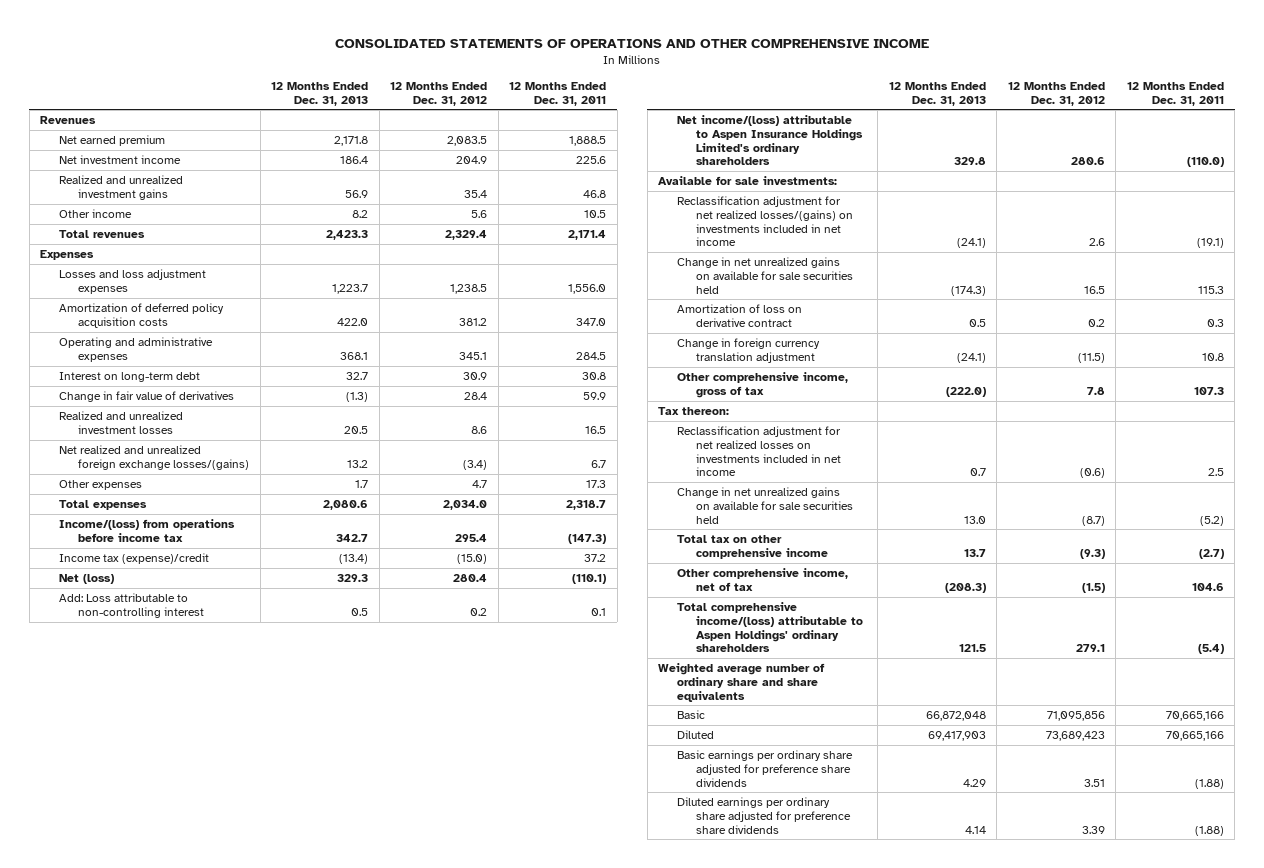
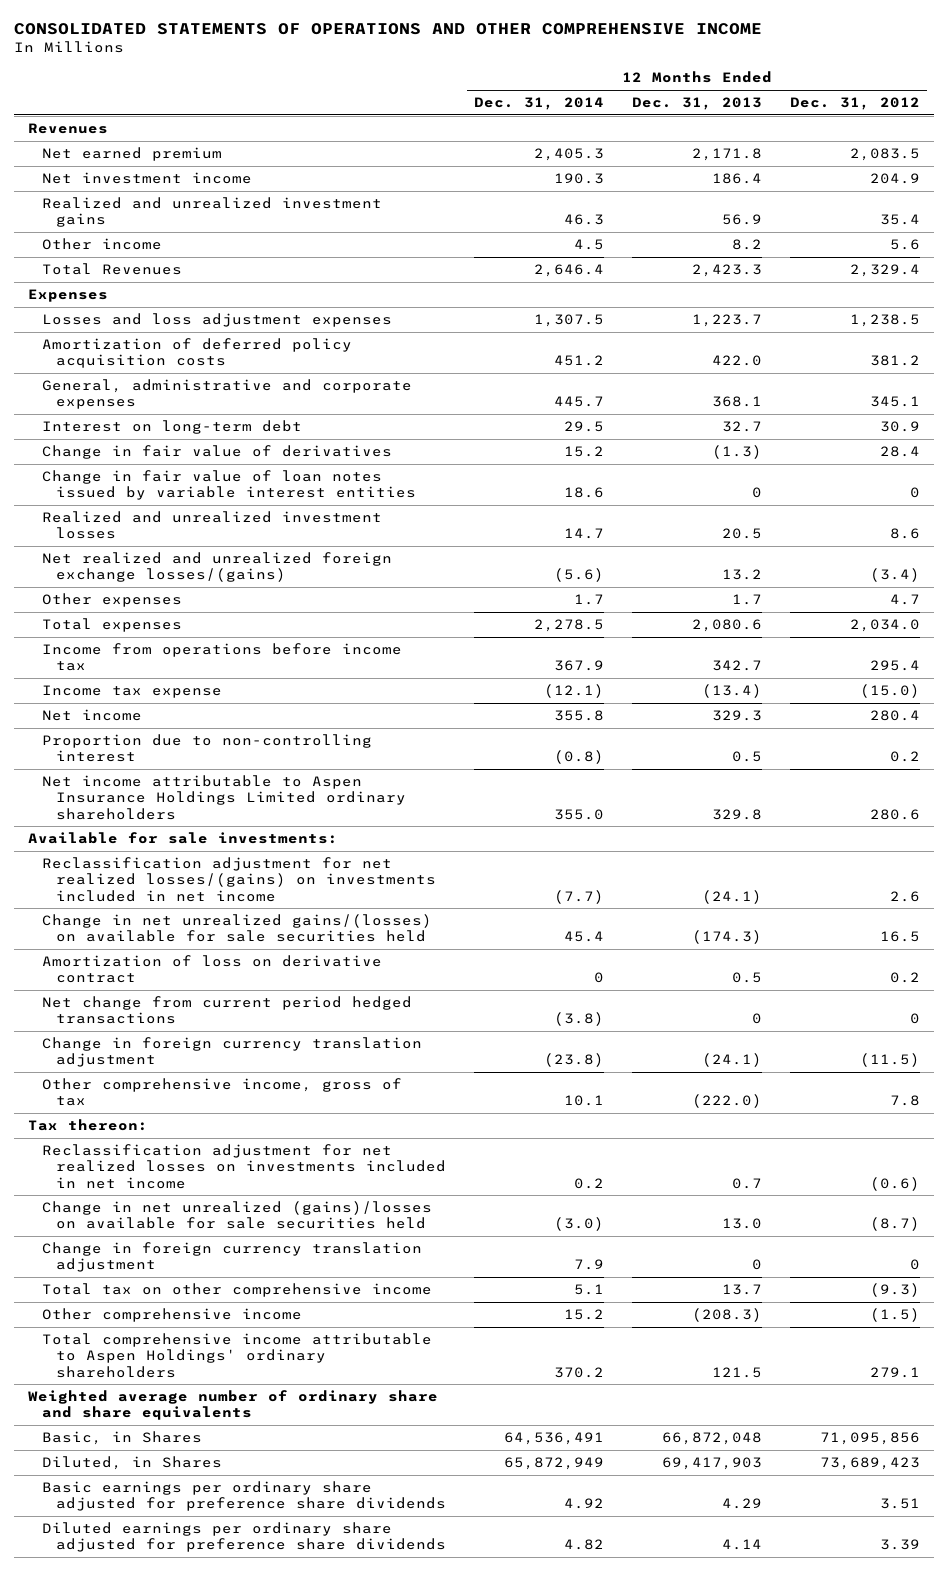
- | 12 Months Ended Dec. 31, 2013 | 12 Months Ended Dec. 31, 2012 | 12 Months Ended Dec. 31, 2011
+ | 12 Months Ended Dec. 31, 2014 | 12 Months Ended Dec. 31, 2013 | 12 Months Ended Dec. 31, 2012
- Total revenues | 2,423.3 | 2,329.4 | 2,171.4
+ Total Revenues | 2,646.4 | 2,423.3 | 2,329.4
- Operating and administrative expenses | 368.1 | 345.1 | 284.5
+ General, administrative and corporate expenses | 445.7 | 368.1 | 345.1
+ Change in fair value of loan notes issued by variable interest entities | 18.6 | 0 | 0
- Income/(loss) from operations before income tax | 342.7 | 295.4 | (147.3)
- Income tax (expense)/credit | (13.4) | (15.0) | 37.2
- Net (loss) | 329.3 | 280.4 | (110.1)
- Add: Loss attributable to non-controlling interest | 0.5 | 0.2 | 0.1
- Net income/(loss) attributable to Aspen Insurance Holdings Limited's ordinary shareholders | 329.8 | 280.6 | (110.0)
+ Income from operations before income tax | 367.9 | 342.7 | 295.4
+ Income tax expense | (12.1) | (13.4) | (15.0)
+ Net income | 355.8 | 329.3 | 280.4
+ Proportion due to non-controlling interest | (0.8) | 0.5 | 0.2
+ Net income attributable to Aspen Insurance Holdings Limited ordinary shareholders | 355.0 | 329.8 | 280.6
- Change in net unrealized gains on available for sale securities held | (174.3) | 16.5 | 115.3
+ Change in net unrealized gains/(losses) on available for sale securities held | 45.4 | (174.3) | 16.5
+ Net change from current period hedged transactions | (3.8) | 0 | 0
- Change in net unrealized gains on available for sale securities held | 13.0 | (8.7) | (5.2)
+ Change in net unrealized (gains)/losses on available for sale securities held | (3.0) | 13.0 | (8.7)
+ Change in foreign currency translation adjustment | 7.9 | 0 | 0
- Other comprehensive income, net of tax | (208.3) | (1.5) | 104.6
- Total comprehensive income/(loss) attributable to Aspen Holdings' ordinary shareholders | 121.5 | 279.1 | (5.4)
+ Other comprehensive income | 15.2 | (208.3) | (1.5)
+ Total comprehensive income attributable to Aspen Holdings' ordinary shareholders | 370.2 | 121.5 | 279.1
- Basic | 66,872,048 | 71,095,856 | 70,665,166
- Diluted | 69,417,903 | 73,689,423 | 70,665,166
+ Basic, in Shares | 64,536,491 | 66,872,048 | 71,095,856
+ Diluted, in Shares | 65,872,949 | 69,417,903 | 73,689,423

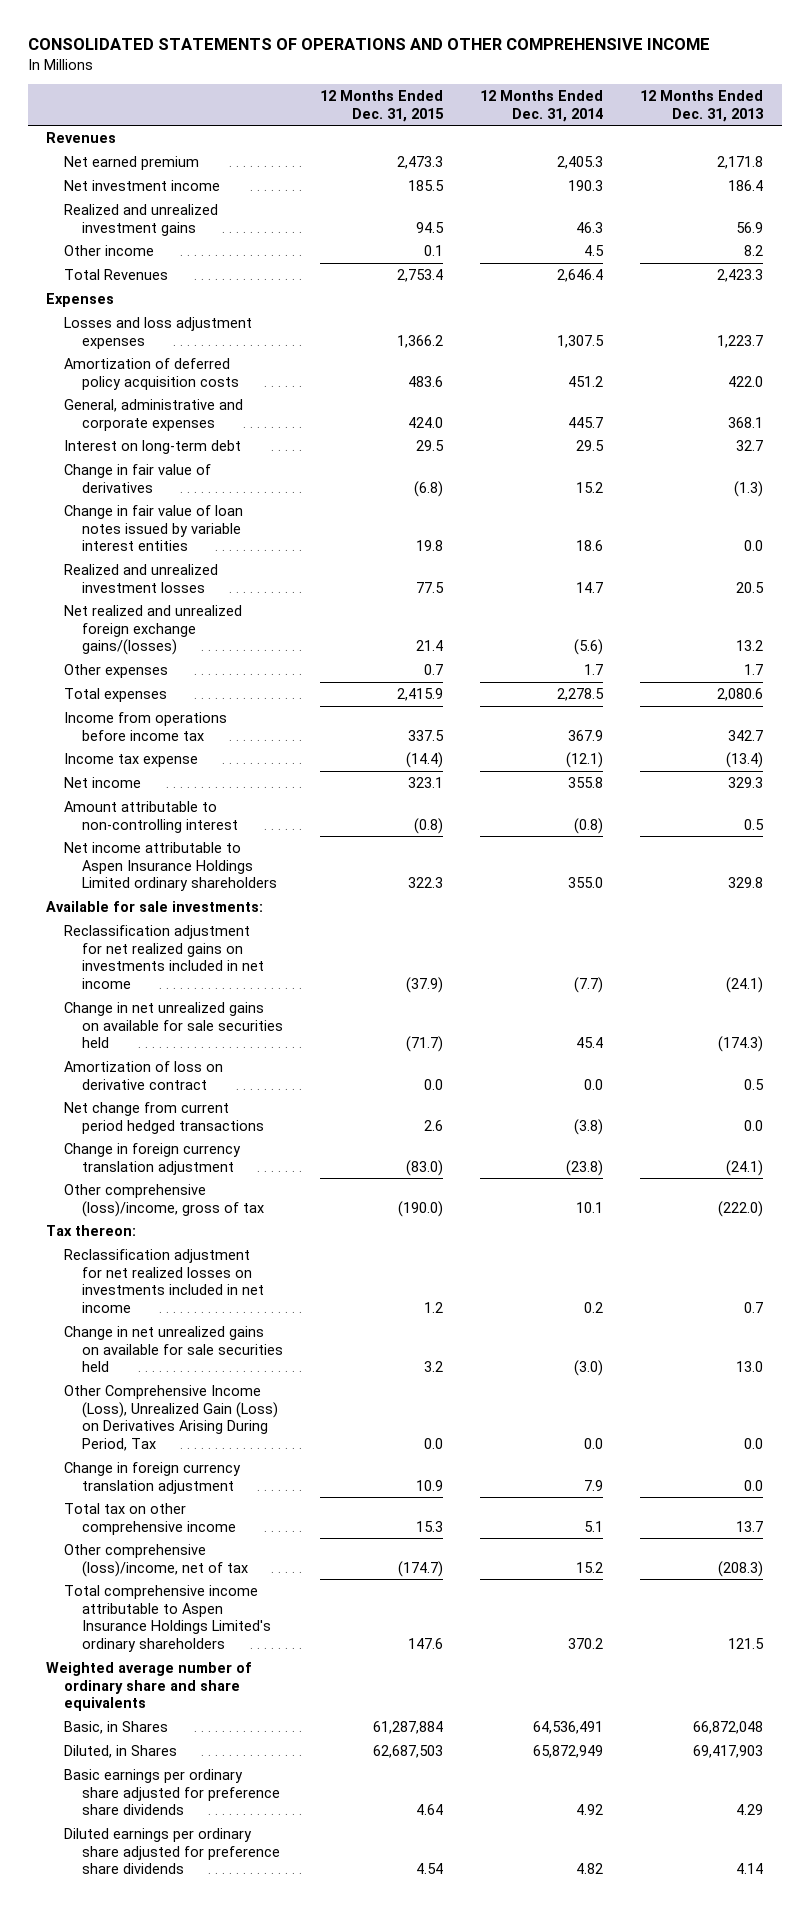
- | 12 Months Ended Dec. 31, 2014 | 12 Months Ended Dec. 31, 2013 | 12 Months Ended Dec. 31, 2012
+ | 12 Months Ended Dec. 31, 2015 | 12 Months Ended Dec. 31, 2014 | 12 Months Ended Dec. 31, 2013
- Change in fair value of loan notes issued by variable interest entities | 18.6 | 0 | 0
+ Change in fair value of loan notes issued by variable interest entities | 19.8 | 18.6 | 0.0
- Net realized and unrealized foreign exchange losses/(gains) | (5.6) | 13.2 | (3.4)
+ Net realized and unrealized foreign exchange gains/(losses) | 21.4 | (5.6) | 13.2
- Proportion due to non-controlling interest | (0.8) | 0.5 | 0.2
+ Amount attributable to non-controlling interest | (0.8) | (0.8) | 0.5
- Reclassification adjustment for net realized losses/(gains) on investments included in net income | (7.7) | (24.1) | 2.6
- Change in net unrealized gains/(losses) on available for sale securities held | 45.4 | (174.3) | 16.5
- Amortization of loss on derivative contract | 0 | 0.5 | 0.2
- Net change from current period hedged transactions | (3.8) | 0 | 0
+ Reclassification adjustment for net realized gains on investments included in net income | (37.9) | (7.7) | (24.1)
+ Change in net unrealized gains on available for sale securities held | (71.7) | 45.4 | (174.3)
+ Amortization of loss on derivative contract | 0.0 | 0.0 | 0.5
+ Net change from current period hedged transactions | 2.6 | (3.8) | 0.0
- Other comprehensive income, gross of tax | 10.1 | (222.0) | 7.8
+ Other comprehensive (loss)/income, gross of tax | (190.0) | 10.1 | (222.0)
- Change in net unrealized (gains)/losses on available for sale securities held | (3.0) | 13.0 | (8.7)
- Change in foreign currency translation adjustment | 7.9 | 0 | 0
+ Change in net unrealized gains on available for sale securities held | 3.2 | (3.0) | 13.0
+ Other Comprehensive Income (Loss), Unrealized Gain (Loss) on Derivatives Arising During Period, Tax | 0.0 | 0.0 | 0.0
+ Change in foreign currency translation adjustment | 10.9 | 7.9 | 0.0
- Other comprehensive income | 15.2 | (208.3) | (1.5)
- Total comprehensive income attributable to Aspen Holdings' ordinary shareholders | 370.2 | 121.5 | 279.1
+ Other comprehensive (loss)/income, net of tax | (174.7) | 15.2 | (208.3)
+ Total comprehensive income attributable to Aspen Insurance Holdings Limited's ordinary shareholders | 147.6 | 370.2 | 121.5

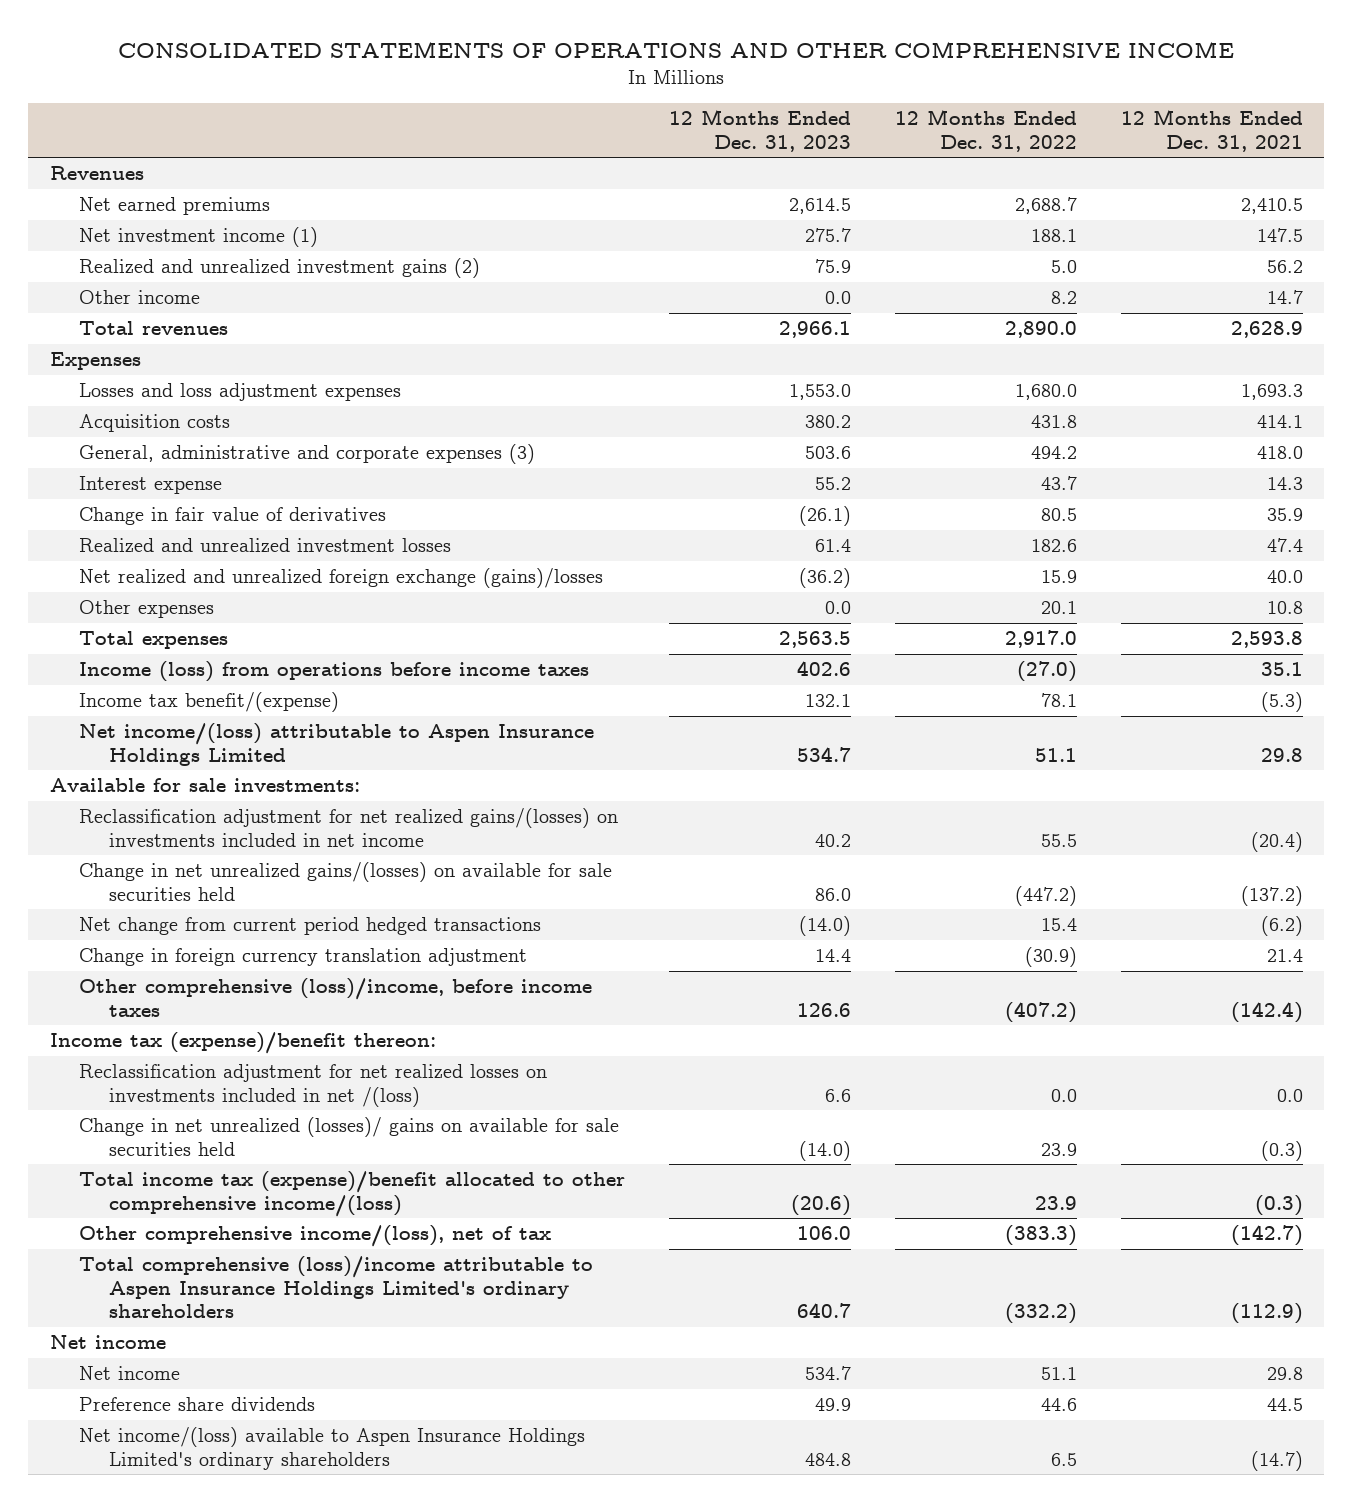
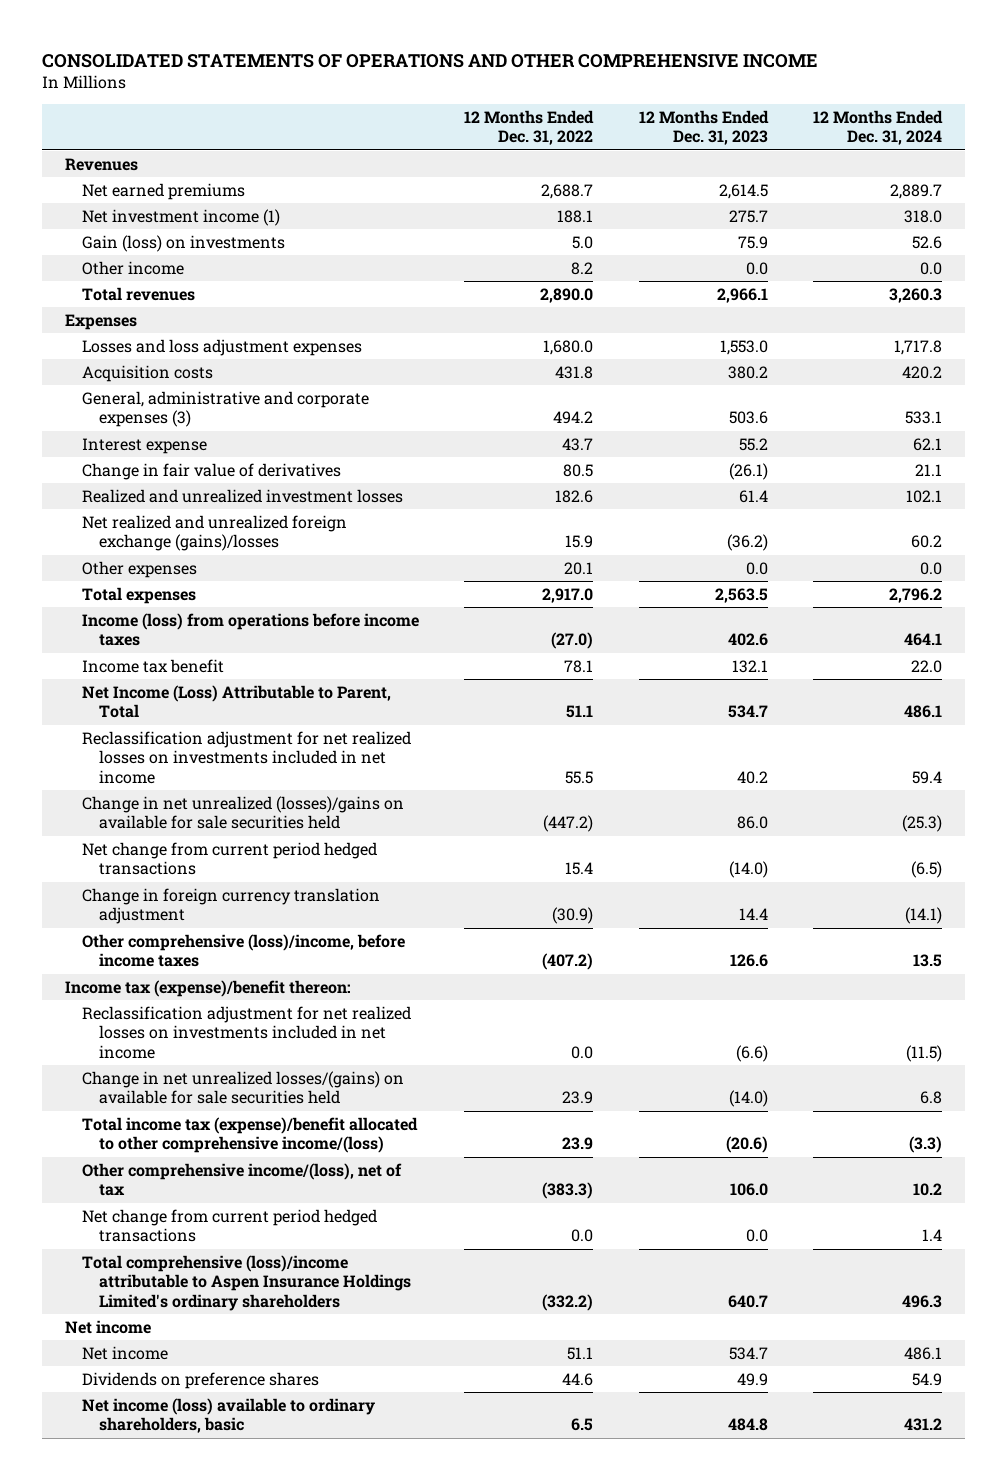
- | 12 Months Ended Dec. 31, 2023 | 12 Months Ended Dec. 31, 2022 | 12 Months Ended Dec. 31, 2021
+ | 12 Months Ended Dec. 31, 2022 | 12 Months Ended Dec. 31, 2023 | 12 Months Ended Dec. 31, 2024
- Realized and unrealized investment gains (2) | 75.9 | 5.0 | 56.2
+ Gain (loss) on investments | 5.0 | 75.9 | 52.6
- Income tax benefit/(expense) | 132.1 | 78.1 | (5.3)
- Net income/(loss) attributable to Aspen Insurance Holdings Limited | 534.7 | 51.1 | 29.8
- Available for sale investments:
- Reclassification adjustment for net realized gains/(losses) on investments included in net income | 40.2 | 55.5 | (20.4)
- Change in net unrealized gains/(losses) on available for sale securities held | 86.0 | (447.2) | (137.2)
+ Income tax benefit | 78.1 | 132.1 | 22.0
+ Net Income (Loss) Attributable to Parent, Total | 51.1 | 534.7 | 486.1
+ Reclassification adjustment for net realized losses on investments included in net income | 55.5 | 40.2 | 59.4
+ Change in net unrealized (losses)/gains on available for sale securities held | (447.2) | 86.0 | (25.3)
- Reclassification adjustment for net realized losses on investments included in net /(loss) | 6.6 | 0.0 | 0.0
- Change in net unrealized (losses)/ gains on available for sale securities held | (14.0) | 23.9 | (0.3)
+ Reclassification adjustment for net realized losses on investments included in net income | 0.0 | (6.6) | (11.5)
+ Change in net unrealized losses/(gains) on available for sale securities held | 23.9 | (14.0) | 6.8
+ Net change from current period hedged transactions | 0.0 | 0.0 | 1.4
- Preference share dividends | 49.9 | 44.6 | 44.5
- Net income/(loss) available to Aspen Insurance Holdings Limited's ordinary shareholders | 484.8 | 6.5 | (14.7)
+ Dividends on preference shares | 44.6 | 49.9 | 54.9
+ Net income (loss) available to ordinary shareholders, basic | 6.5 | 484.8 | 431.2

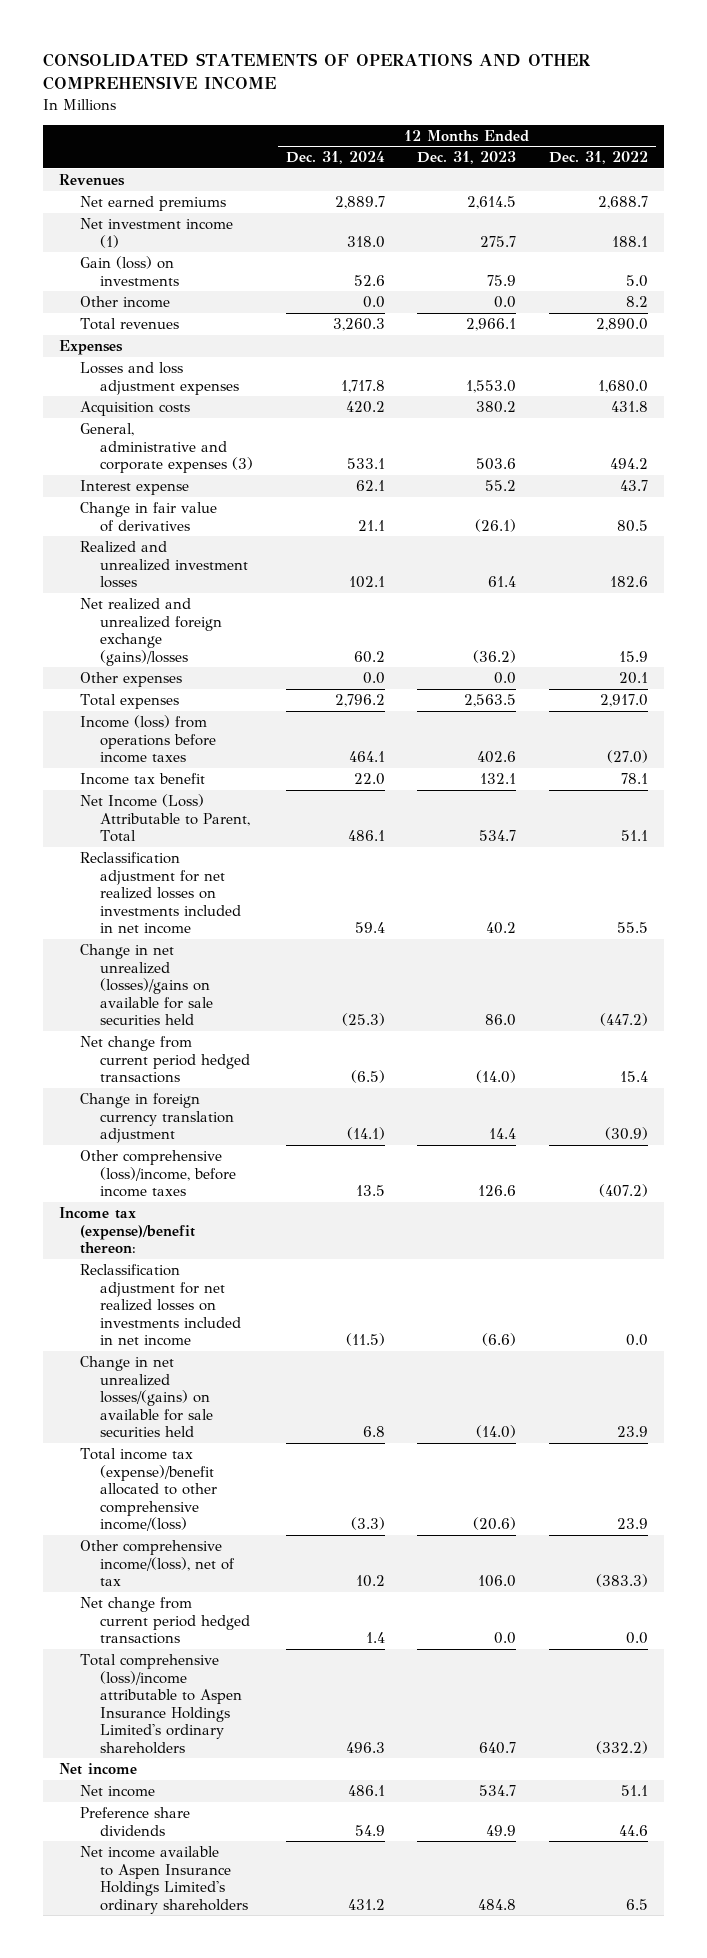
- | 12 Months Ended Dec. 31, 2022 | 12 Months Ended Dec. 31, 2023 | 12 Months Ended Dec. 31, 2024
+ | 12 Months Ended Dec. 31, 2024 | 12 Months Ended Dec. 31, 2023 | 12 Months Ended Dec. 31, 2022
- Dividends on preference shares | 44.6 | 49.9 | 54.9
- Net income (loss) available to ordinary shareholders, basic | 6.5 | 484.8 | 431.2
+ Preference share dividends | 54.9 | 49.9 | 44.6
+ Net income available to Aspen Insurance Holdings Limited's ordinary shareholders | 431.2 | 484.8 | 6.5

